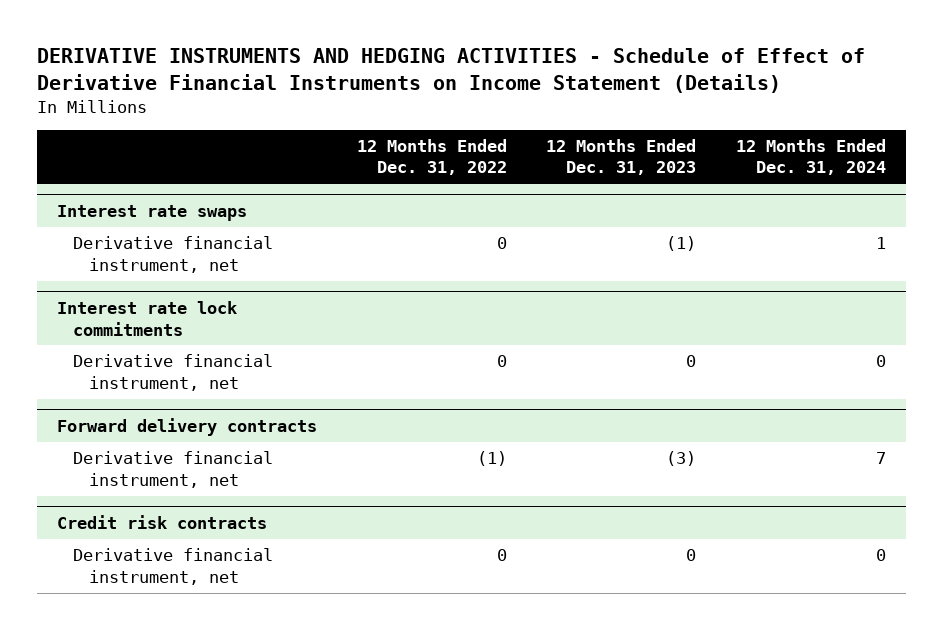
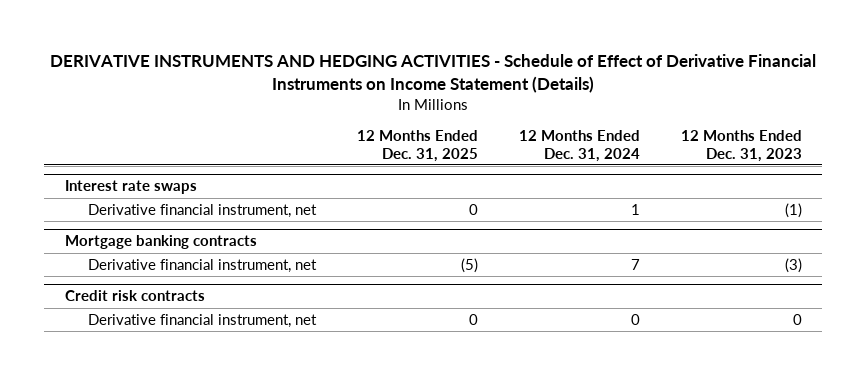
- | 12 Months Ended Dec. 31, 2022 | 12 Months Ended Dec. 31, 2023 | 12 Months Ended Dec. 31, 2024
+ | 12 Months Ended Dec. 31, 2025 | 12 Months Ended Dec. 31, 2024 | 12 Months Ended Dec. 31, 2023
- Interest rate lock commitments
- Derivative financial instrument, net | 0 | 0 | 0
- Forward delivery contracts
+ Mortgage banking contracts

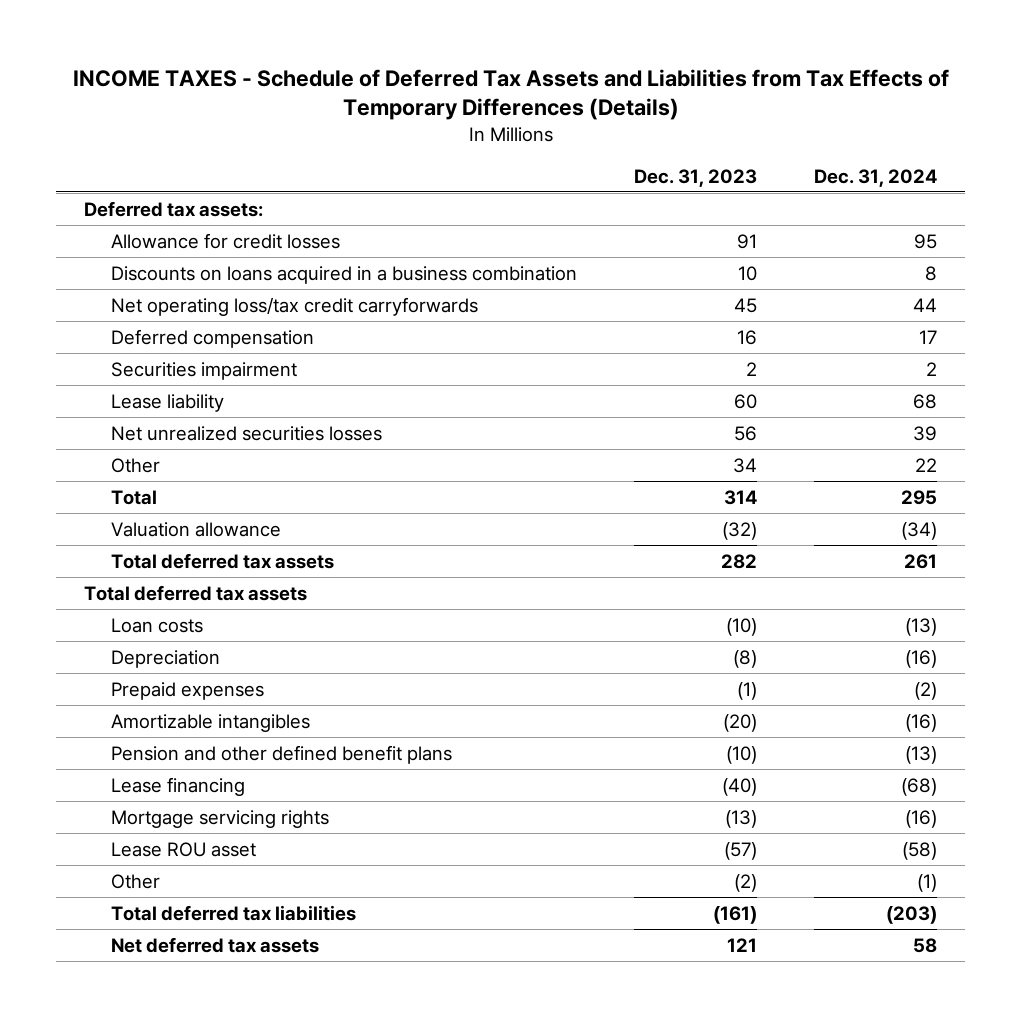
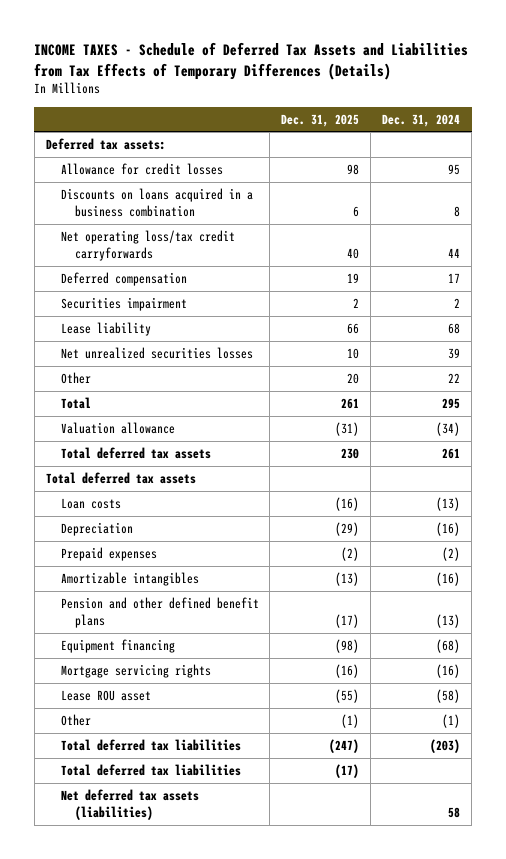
- | Dec. 31, 2023 | Dec. 31, 2024
+ | Dec. 31, 2025 | Dec. 31, 2024
- Lease financing | (40) | (68)
+ Equipment financing | (98) | (68)
- Net deferred tax assets | 121 | 58
+ Total deferred tax liabilities | (17) |
+ Net deferred tax assets (liabilities) | | 58

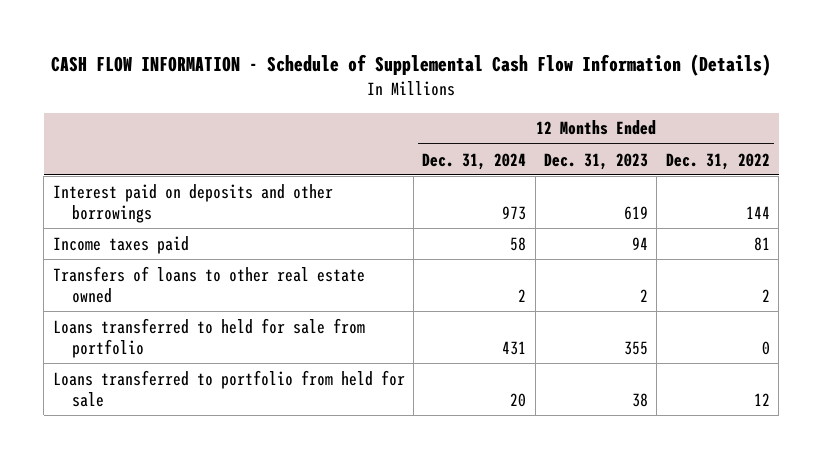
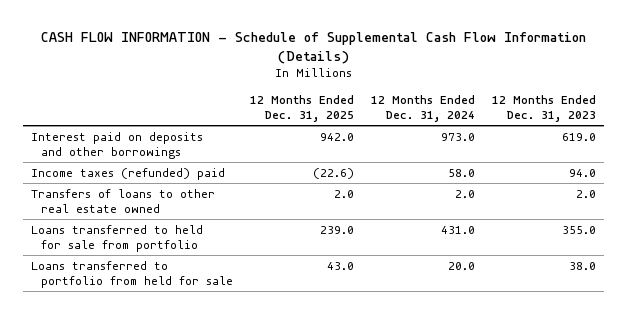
- | 12 Months Ended Dec. 31, 2024 | 12 Months Ended Dec. 31, 2023 | 12 Months Ended Dec. 31, 2022
+ | 12 Months Ended Dec. 31, 2025 | 12 Months Ended Dec. 31, 2024 | 12 Months Ended Dec. 31, 2023
- Interest paid on deposits and other borrowings | 973 | 619 | 144
- Income taxes paid | 58 | 94 | 81
- Transfers of loans to other real estate owned | 2 | 2 | 2
- Loans transferred to held for sale from portfolio | 431 | 355 | 0
- Loans transferred to portfolio from held for sale | 20 | 38 | 12
+ Interest paid on deposits and other borrowings | 942.0 | 973.0 | 619.0
+ Income taxes (refunded) paid | (22.6) | 58.0 | 94.0
+ Transfers of loans to other real estate owned | 2.0 | 2.0 | 2.0
+ Loans transferred to held for sale from portfolio | 239.0 | 431.0 | 355.0
+ Loans transferred to portfolio from held for sale | 43.0 | 20.0 | 38.0

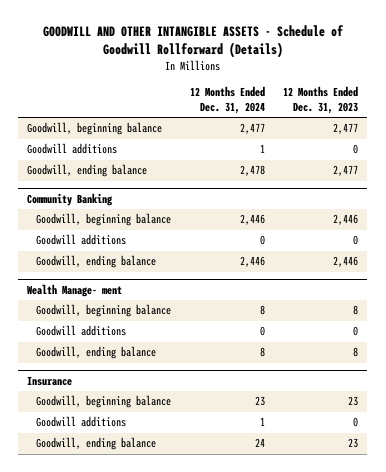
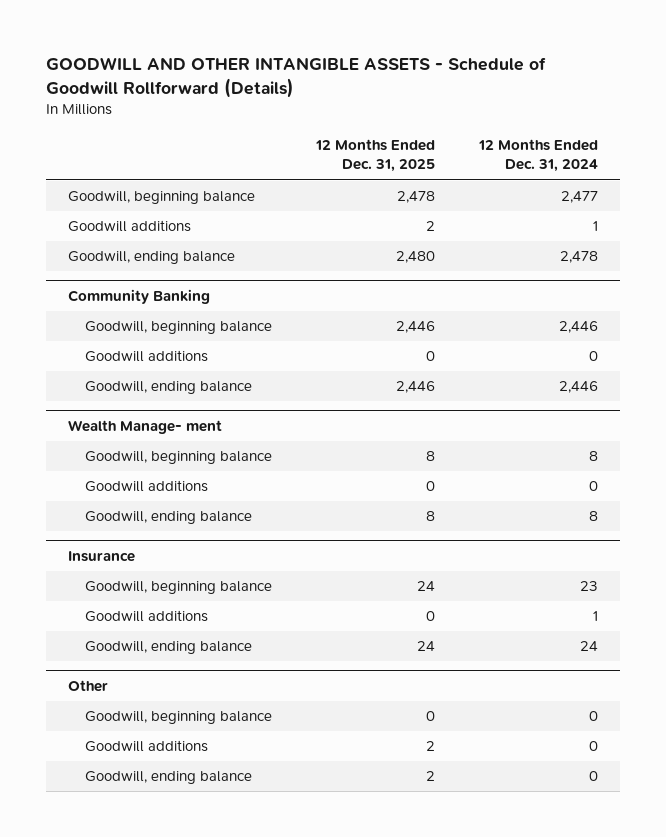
- | 12 Months Ended Dec. 31, 2024 | 12 Months Ended Dec. 31, 2023
+ | 12 Months Ended Dec. 31, 2025 | 12 Months Ended Dec. 31, 2024
+ Other
+ Goodwill, beginning balance | 0 | 0
+ Goodwill additions | 2 | 0
+ Goodwill, ending balance | 2 | 0

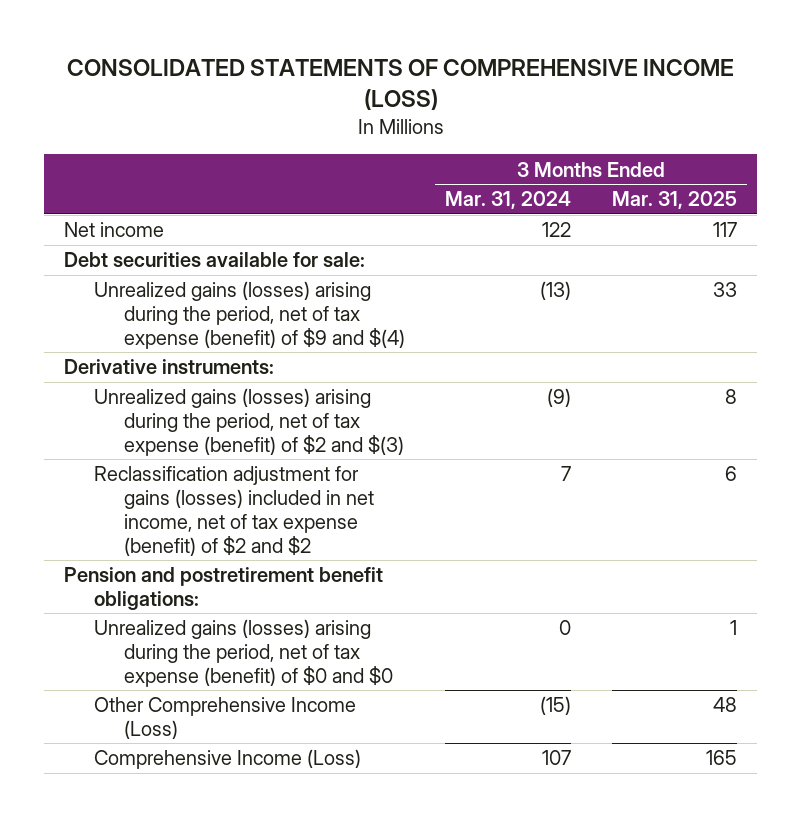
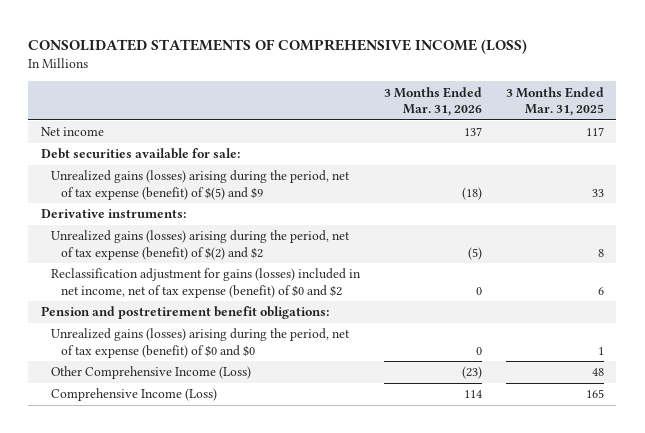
- | 3 Months Ended Mar. 31, 2024 | 3 Months Ended Mar. 31, 2025
+ | 3 Months Ended Mar. 31, 2026 | 3 Months Ended Mar. 31, 2025
- Unrealized gains (losses) arising during the period, net of tax expense (benefit) of $9 and $(4) | (13) | 33
+ Unrealized gains (losses) arising during the period, net of tax expense (benefit) of $(5) and $9 | (18) | 33
- Unrealized gains (losses) arising during the period, net of tax expense (benefit) of $2 and $(3) | (9) | 8
- Reclassification adjustment for gains (losses) included in net income, net of tax expense (benefit) of $2 and $2 | 7 | 6
+ Unrealized gains (losses) arising during the period, net of tax expense (benefit) of $(2) and $2 | (5) | 8
+ Reclassification adjustment for gains (losses) included in net income, net of tax expense (benefit) of $0 and $2 | 0 | 6

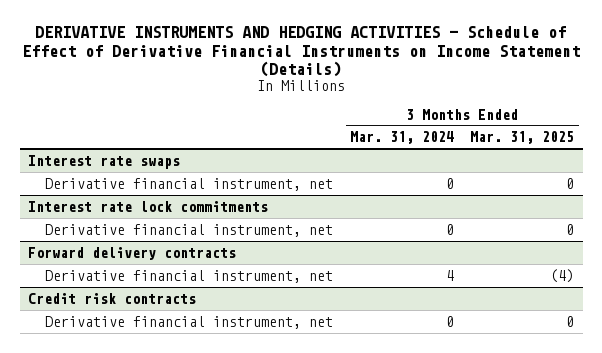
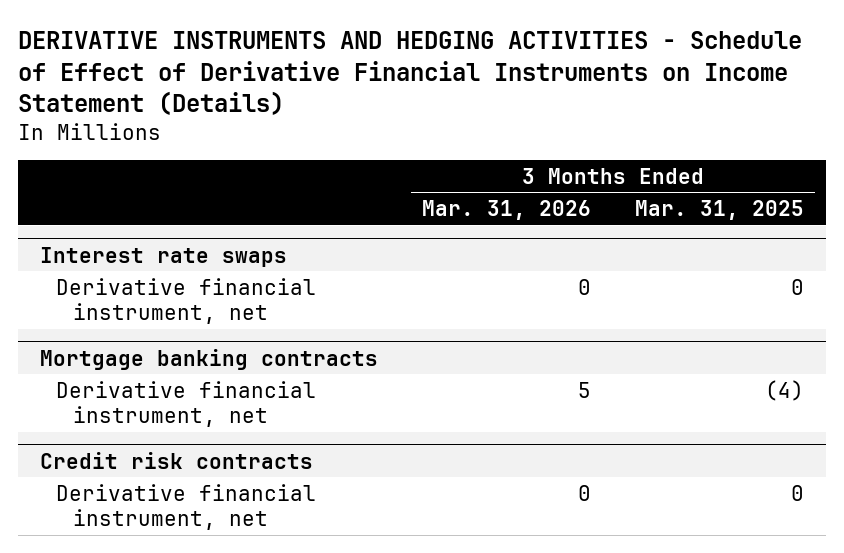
- | 3 Months Ended Mar. 31, 2024 | 3 Months Ended Mar. 31, 2025
+ | 3 Months Ended Mar. 31, 2026 | 3 Months Ended Mar. 31, 2025
- Interest rate lock commitments
- Derivative financial instrument, net | 0 | 0
- Forward delivery contracts
+ Mortgage banking contracts

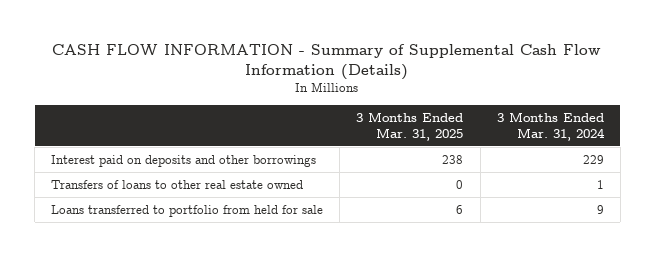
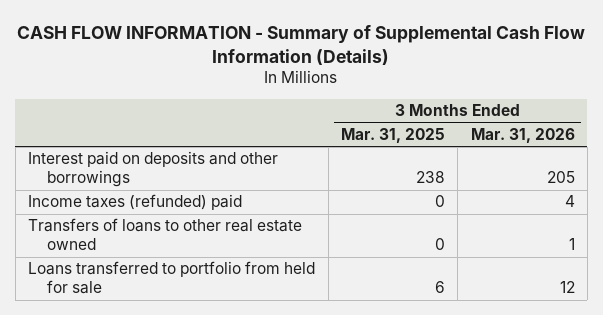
- | 3 Months Ended Mar. 31, 2025 | 3 Months Ended Mar. 31, 2024
+ | 3 Months Ended Mar. 31, 2025 | 3 Months Ended Mar. 31, 2026
+ Income taxes (refunded) paid | 0 | 4

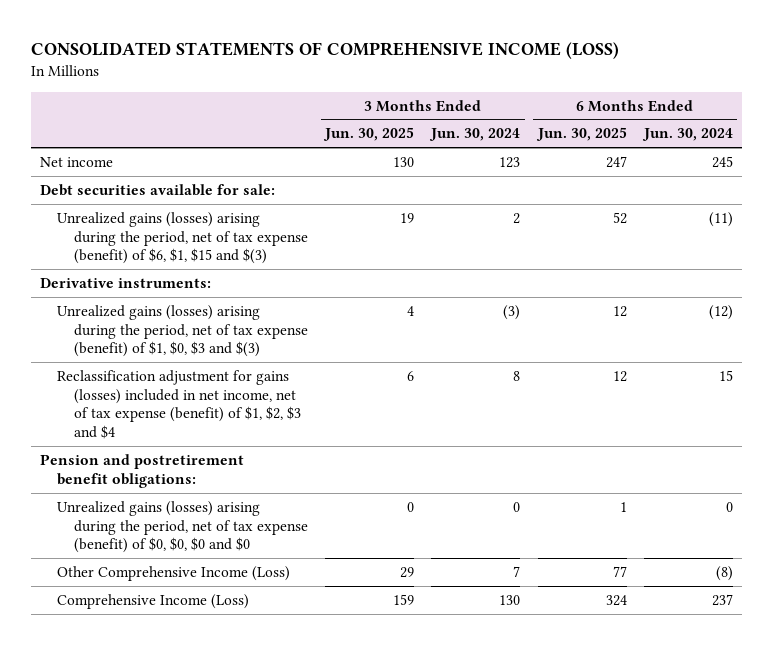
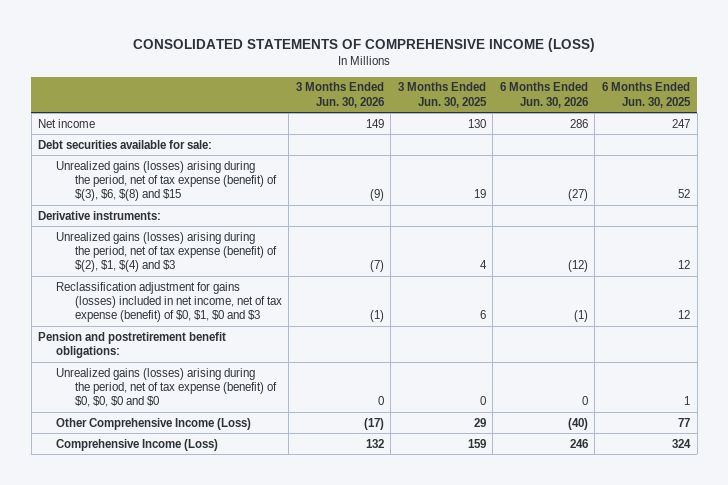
- | 3 Months Ended Jun. 30, 2025 | 3 Months Ended Jun. 30, 2024 | 6 Months Ended Jun. 30, 2025 | 6 Months Ended Jun. 30, 2024
+ | 3 Months Ended Jun. 30, 2026 | 3 Months Ended Jun. 30, 2025 | 6 Months Ended Jun. 30, 2026 | 6 Months Ended Jun. 30, 2025
- Unrealized gains (losses) arising during the period, net of tax expense (benefit) of $6, $1, $15 and $(3) | 19 | 2 | 52 | (11)
+ Unrealized gains (losses) arising during the period, net of tax expense (benefit) of $(3), $6, $(8) and $15 | (9) | 19 | (27) | 52
- Unrealized gains (losses) arising during the period, net of tax expense (benefit) of $1, $0, $3 and $(3) | 4 | (3) | 12 | (12)
- Reclassification adjustment for gains (losses) included in net income, net of tax expense (benefit) of $1, $2, $3 and $4 | 6 | 8 | 12 | 15
+ Unrealized gains (losses) arising during the period, net of tax expense (benefit) of $(2), $1, $(4) and $3 | (7) | 4 | (12) | 12
+ Reclassification adjustment for gains (losses) included in net income, net of tax expense (benefit) of $0, $1, $0 and $3 | (1) | 6 | (1) | 12

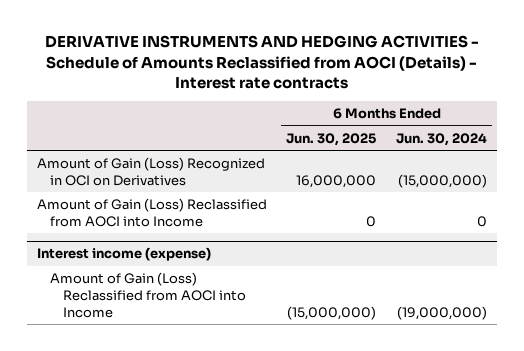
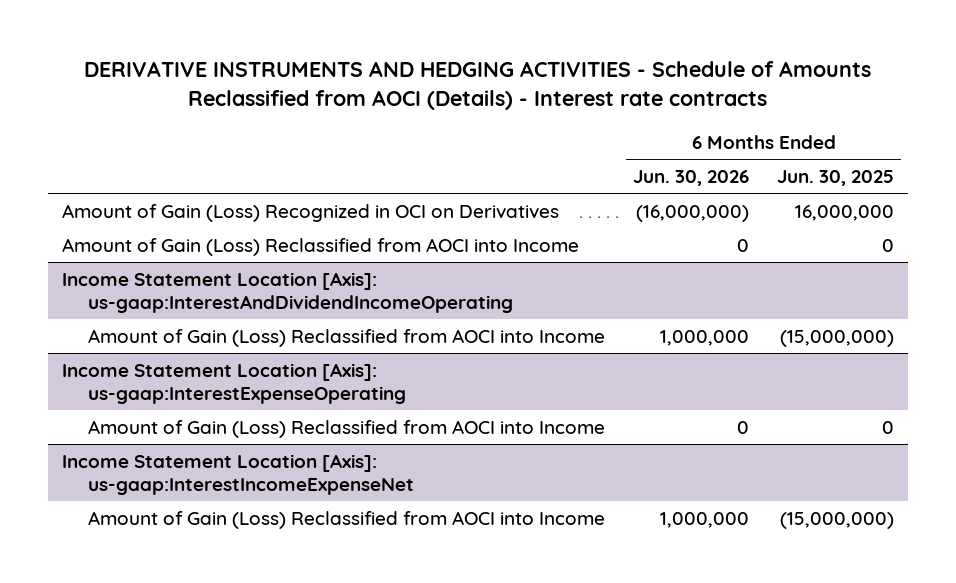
- | 6 Months Ended Jun. 30, 2025 | 6 Months Ended Jun. 30, 2024
+ | 6 Months Ended Jun. 30, 2026 | 6 Months Ended Jun. 30, 2025
- Interest income (expense)
+ Income Statement Location [Axis]: us-gaap:InterestAndDividendIncomeOperating
+ Income Statement Location [Axis]: us-gaap:InterestExpenseOperating
+ Amount of Gain (Loss) Reclassified from AOCI into Income | 0 | 0
+ Income Statement Location [Axis]: us-gaap:InterestIncomeExpenseNet
+ Amount of Gain (Loss) Reclassified from AOCI into Income | 1,000,000 | (15,000,000)

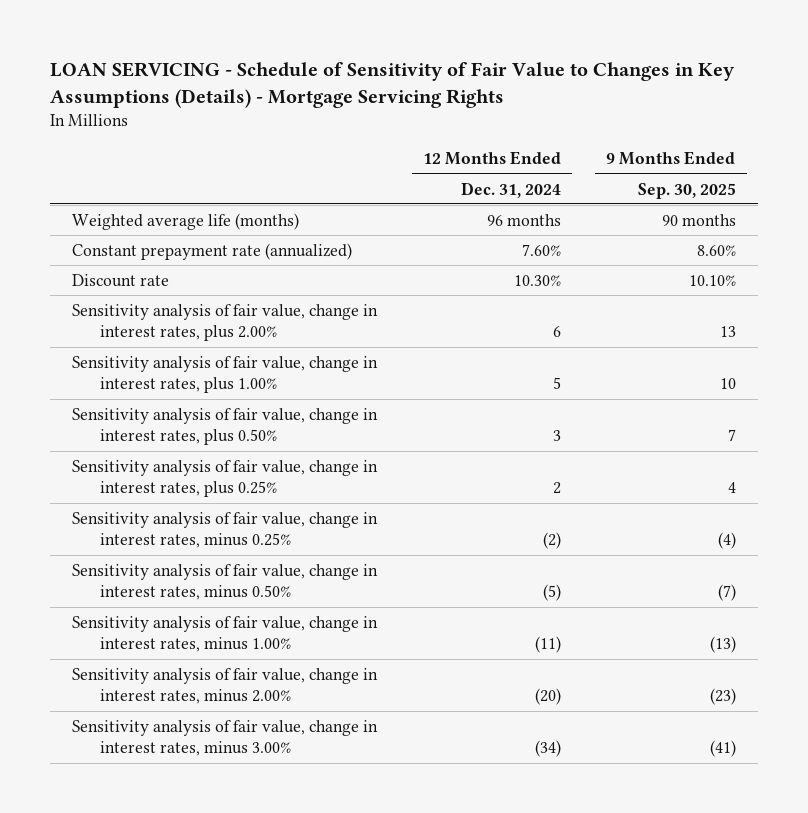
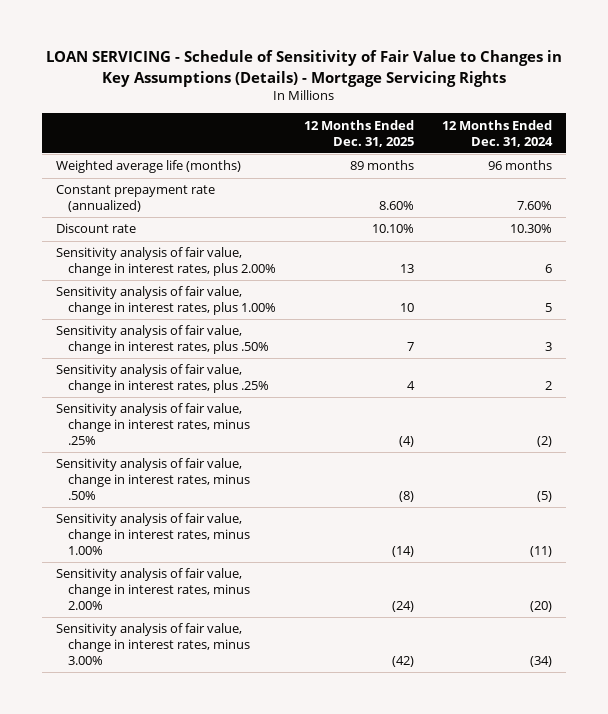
- | 12 Months Ended Dec. 31, 2024 | 9 Months Ended Sep. 30, 2025
+ | 12 Months Ended Dec. 31, 2025 | 12 Months Ended Dec. 31, 2024
- Sensitivity analysis of fair value, change in interest rates, plus 0.50% | 3 | 7
- Sensitivity analysis of fair value, change in interest rates, plus 0.25% | 2 | 4
- Sensitivity analysis of fair value, change in interest rates, minus 0.25% | (2) | (4)
- Sensitivity analysis of fair value, change in interest rates, minus 0.50% | (5) | (7)
+ Sensitivity analysis of fair value, change in interest rates, plus .50% | 7 | 3
+ Sensitivity analysis of fair value, change in interest rates, plus .25% | 4 | 2
+ Sensitivity analysis of fair value, change in interest rates, minus .25% | (4) | (2)
+ Sensitivity analysis of fair value, change in interest rates, minus .50% | (8) | (5)

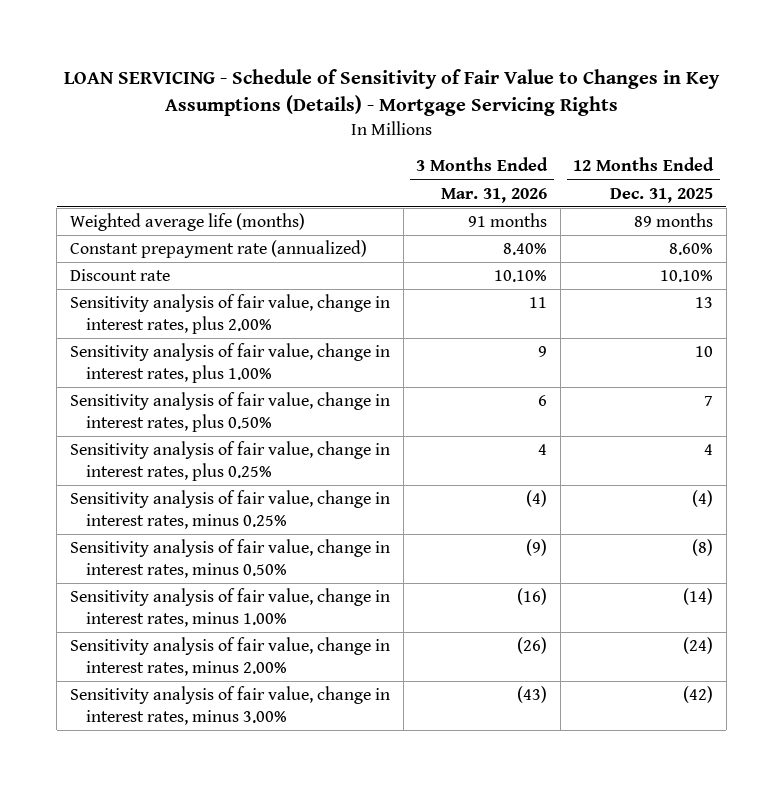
- | 12 Months Ended Dec. 31, 2025 | 12 Months Ended Dec. 31, 2024
+ | 3 Months Ended Mar. 31, 2026 | 12 Months Ended Dec. 31, 2025
- Sensitivity analysis of fair value, change in interest rates, plus .50% | 7 | 3
- Sensitivity analysis of fair value, change in interest rates, plus .25% | 4 | 2
- Sensitivity analysis of fair value, change in interest rates, minus .25% | (4) | (2)
- Sensitivity analysis of fair value, change in interest rates, minus .50% | (8) | (5)
+ Sensitivity analysis of fair value, change in interest rates, plus 0.50% | 6 | 7
+ Sensitivity analysis of fair value, change in interest rates, plus 0.25% | 4 | 4
+ Sensitivity analysis of fair value, change in interest rates, minus 0.25% | (4) | (4)
+ Sensitivity analysis of fair value, change in interest rates, minus 0.50% | (9) | (8)

